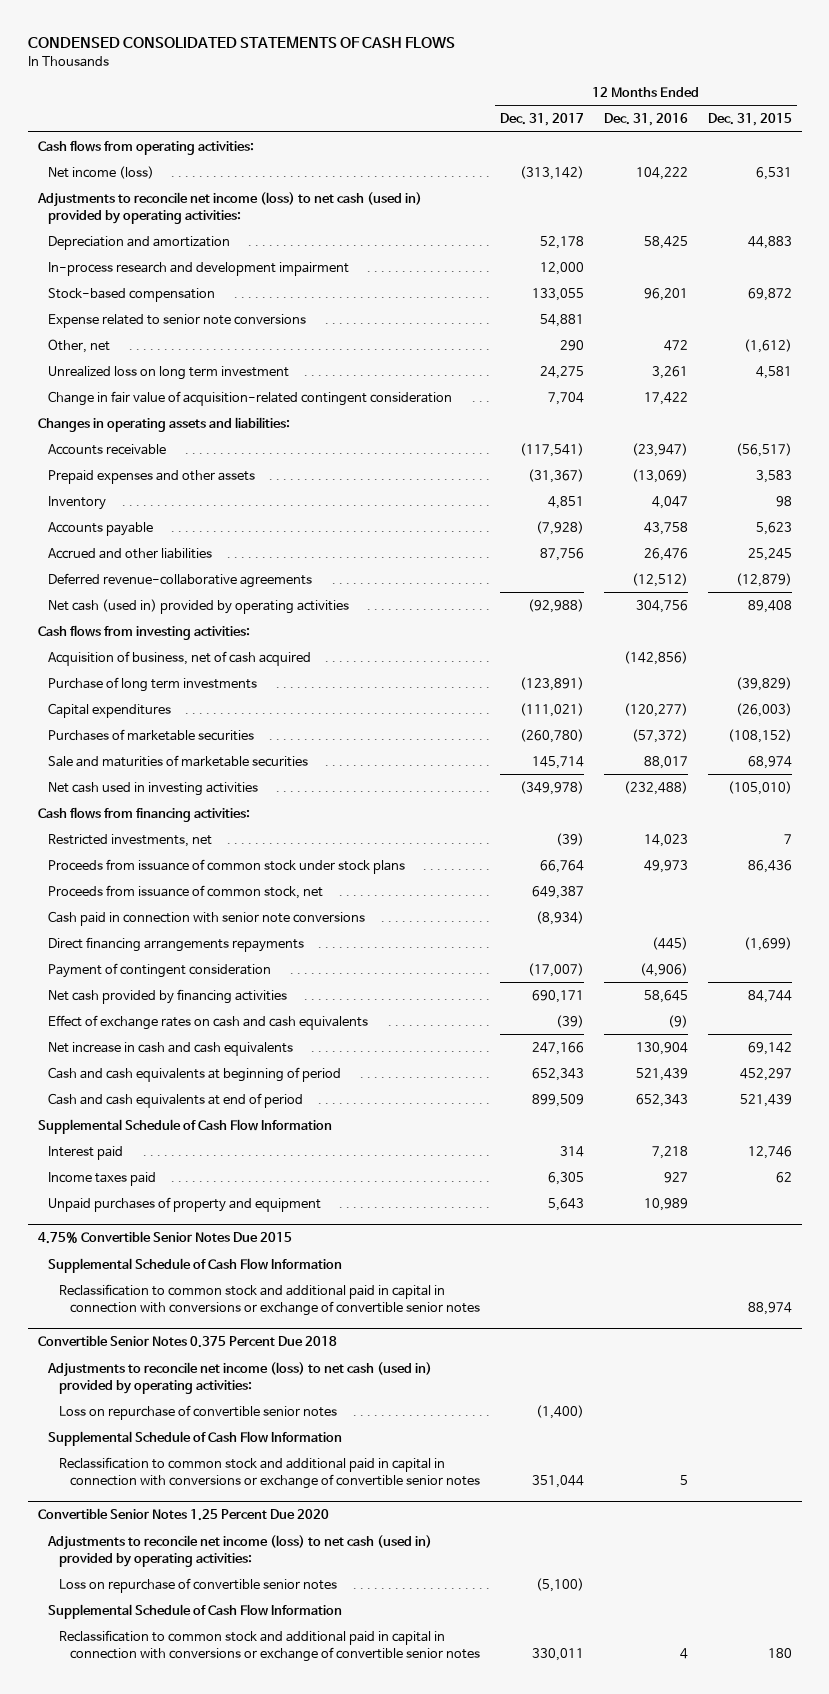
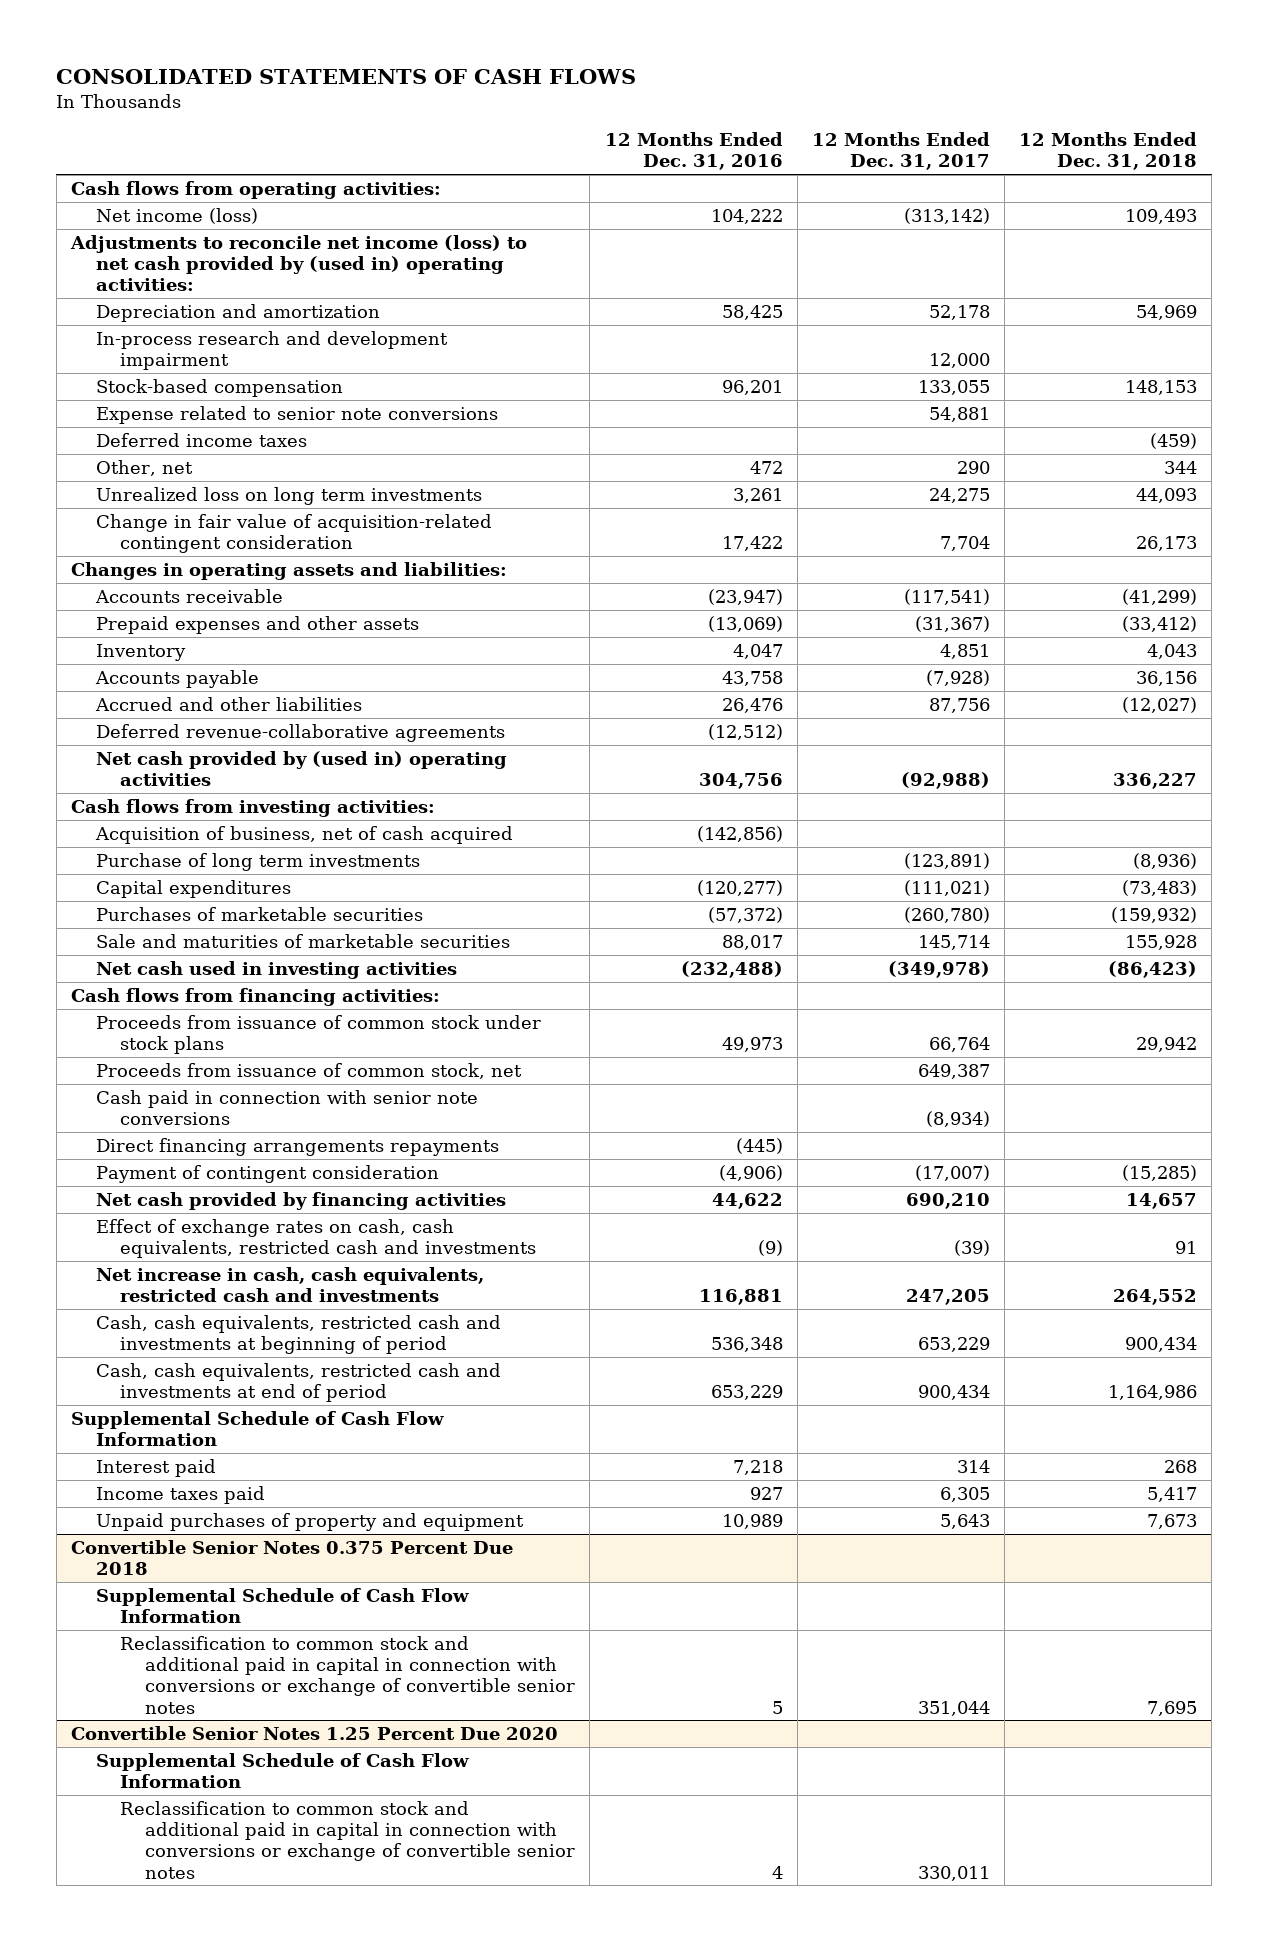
- CONDENSED CONSOLIDATED STATEMENTS OF CASH FLOWS
+ CONSOLIDATED STATEMENTS OF CASH FLOWS
- | 12 Months Ended Dec. 31, 2017 | 12 Months Ended Dec. 31, 2016 | 12 Months Ended Dec. 31, 2015
+ | 12 Months Ended Dec. 31, 2016 | 12 Months Ended Dec. 31, 2017 | 12 Months Ended Dec. 31, 2018
- Adjustments to reconcile net income (loss) to net cash (used in) provided by operating activities:
+ Adjustments to reconcile net income (loss) to net cash provided by (used in) operating activities:
+ Deferred income taxes | | | (459)
- Unrealized loss on long term investment | 24,275 | 3,261 | 4,581
+ Unrealized loss on long term investments | 3,261 | 24,275 | 44,093
- Net cash (used in) provided by operating activities | (92,988) | 304,756 | 89,408
+ Net cash provided by (used in) operating activities | 304,756 | (92,988) | 336,227
- Restricted investments, net | (39) | 14,023 | 7
- Net cash provided by financing activities | 690,171 | 58,645 | 84,744
- Effect of exchange rates on cash and cash equivalents | (39) | (9) |
- Net increase in cash and cash equivalents | 247,166 | 130,904 | 69,142
- Cash and cash equivalents at beginning of period | 652,343 | 521,439 | 452,297
- Cash and cash equivalents at end of period | 899,509 | 652,343 | 521,439
+ Net cash provided by financing activities | 44,622 | 690,210 | 14,657
+ Effect of exchange rates on cash, cash equivalents, restricted cash and investments | (9) | (39) | 91
+ Net increase in cash, cash equivalents, restricted cash and investments | 116,881 | 247,205 | 264,552
+ Cash, cash equivalents, restricted cash and investments at beginning of period | 536,348 | 653,229 | 900,434
+ Cash, cash equivalents, restricted cash and investments at end of period | 653,229 | 900,434 | 1,164,986
- 4.75% Convertible Senior Notes Due 2015
- Supplemental Schedule of Cash Flow Information
- Reclassification to common stock and additional paid in capital in connection with conversions or exchange of convertible senior notes | | | 88,974
@ Convertible Senior Notes 0.375 Percent Due 2018
- Adjustments to reconcile net income (loss) to net cash (used in) provided by operating activities:
- Loss on repurchase of convertible senior notes | (1,400) | |
@ Convertible Senior Notes 1.25 Percent Due 2020
- Adjustments to reconcile net income (loss) to net cash (used in) provided by operating activities:
- Loss on repurchase of convertible senior notes | (5,100) | |

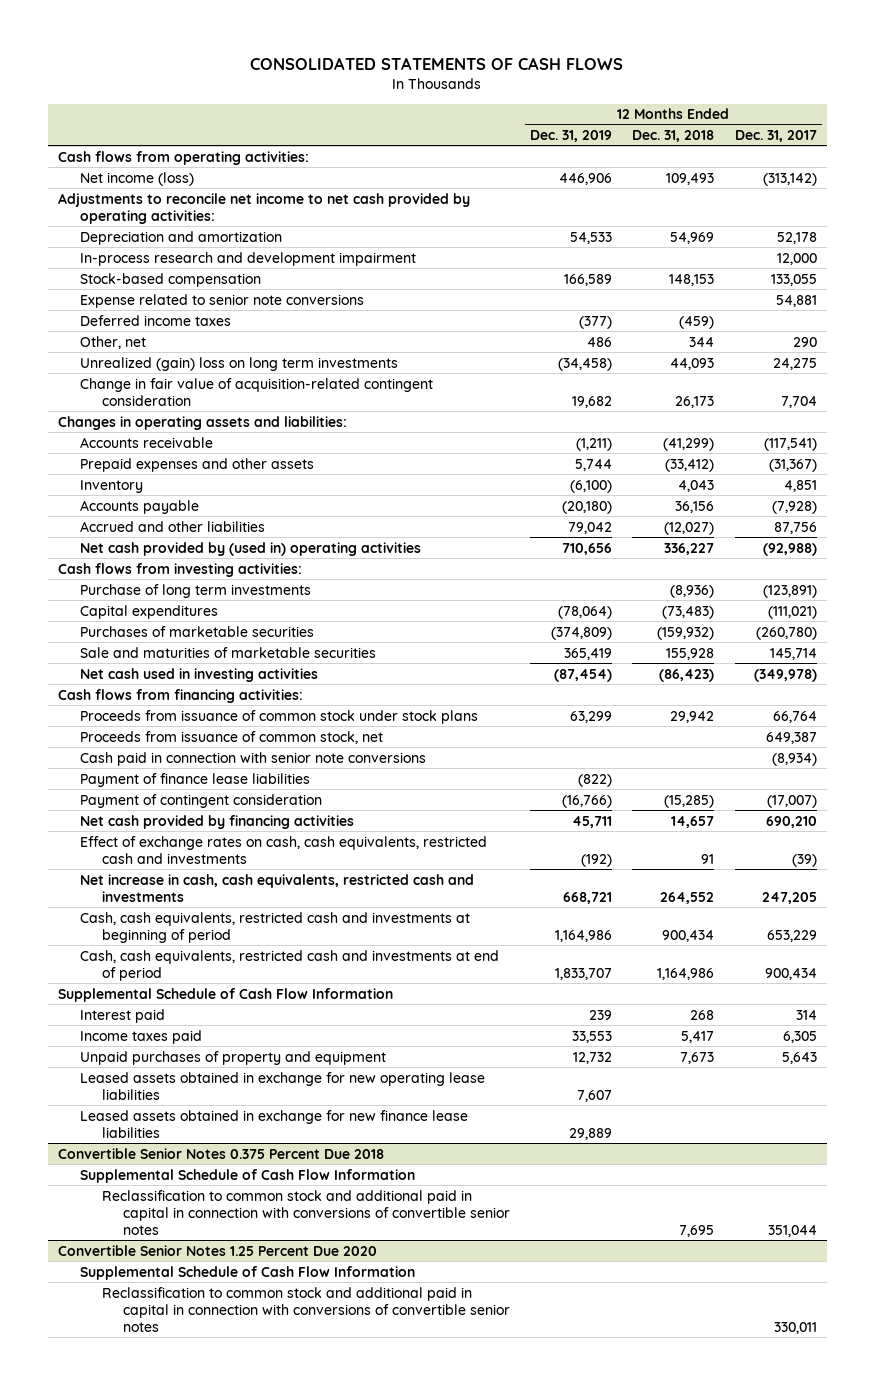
- | 12 Months Ended Dec. 31, 2016 | 12 Months Ended Dec. 31, 2017 | 12 Months Ended Dec. 31, 2018
+ | 12 Months Ended Dec. 31, 2019 | 12 Months Ended Dec. 31, 2018 | 12 Months Ended Dec. 31, 2017
- Adjustments to reconcile net income (loss) to net cash provided by (used in) operating activities:
+ Adjustments to reconcile net income to net cash provided by operating activities:
- Unrealized loss on long term investments | 3,261 | 24,275 | 44,093
+ Unrealized (gain) loss on long term investments | (34,458) | 44,093 | 24,275
- Deferred revenue-collaborative agreements | (12,512) | |
- Acquisition of business, net of cash acquired | (142,856) | |
- Direct financing arrangements repayments | (445) | |
+ Payment of finance lease liabilities | (822) | |
+ Leased assets obtained in exchange for new operating lease liabilities | 7,607 | |
+ Leased assets obtained in exchange for new finance lease liabilities | 29,889 | |
@ Convertible Senior Notes 0.375 Percent Due 2018
- Reclassification to common stock and additional paid in capital in connection with conversions or exchange of convertible senior notes | 5 | 351,044 | 7,695
+ Reclassification to common stock and additional paid in capital in connection with conversions of convertible senior notes | | 7,695 | 351,044
@ Convertible Senior Notes 1.25 Percent Due 2020
- Reclassification to common stock and additional paid in capital in connection with conversions or exchange of convertible senior notes | 4 | 330,011 |
+ Reclassification to common stock and additional paid in capital in connection with conversions of convertible senior notes | | | 330,011

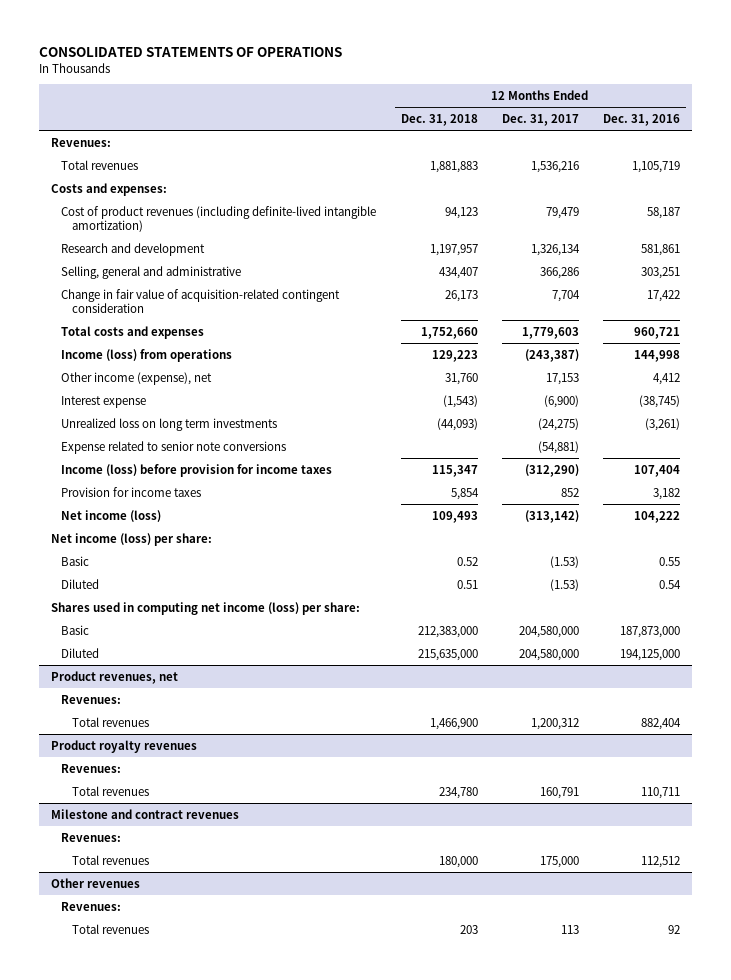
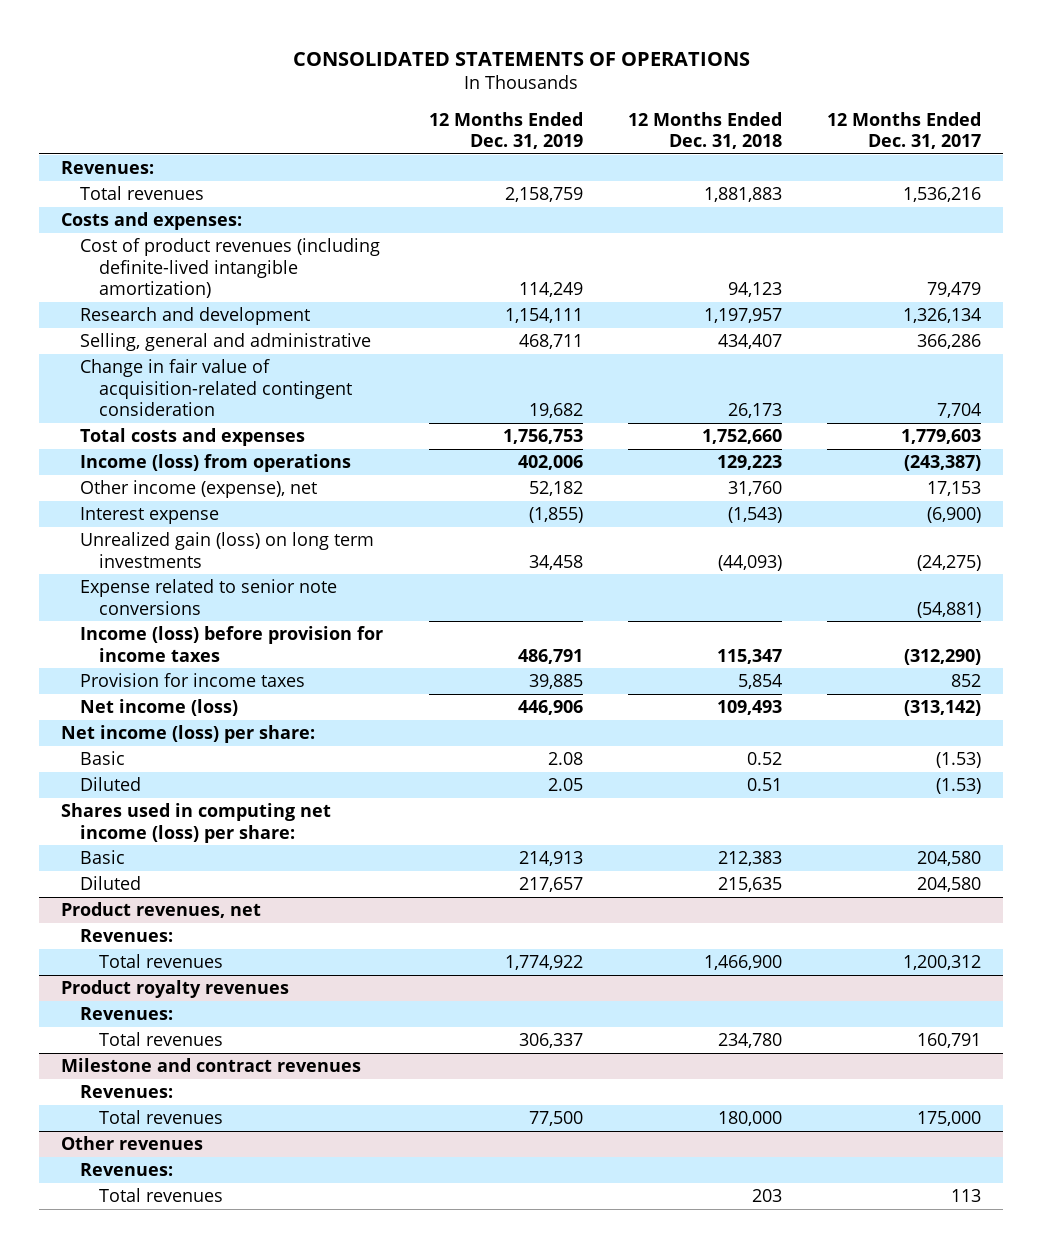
- | 12 Months Ended Dec. 31, 2018 | 12 Months Ended Dec. 31, 2017 | 12 Months Ended Dec. 31, 2016
+ | 12 Months Ended Dec. 31, 2019 | 12 Months Ended Dec. 31, 2018 | 12 Months Ended Dec. 31, 2017
- Unrealized loss on long term investments | (44,093) | (24,275) | (3,261)
+ Unrealized gain (loss) on long term investments | 34,458 | (44,093) | (24,275)
- Basic | 212,383,000 | 204,580,000 | 187,873,000
- Diluted | 215,635,000 | 204,580,000 | 194,125,000
+ Basic | 214,913 | 212,383 | 204,580
+ Diluted | 217,657 | 215,635 | 204,580

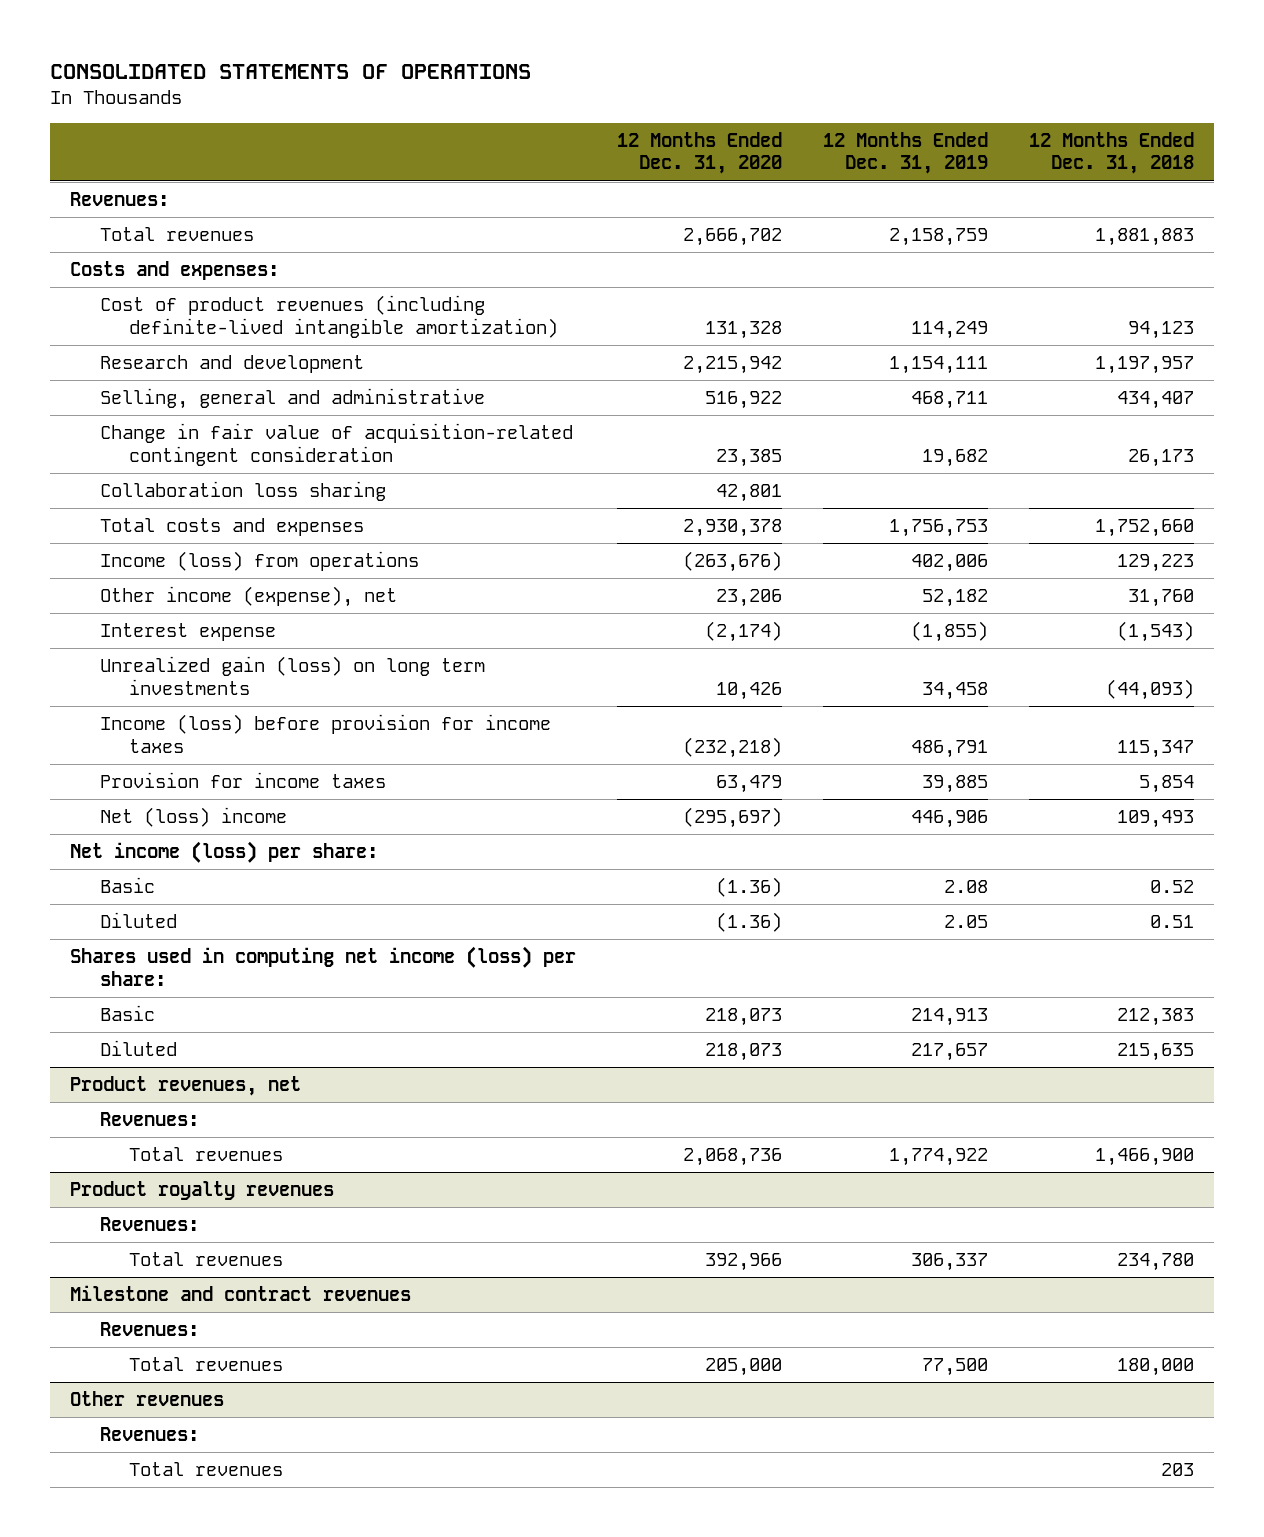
- | 12 Months Ended Dec. 31, 2019 | 12 Months Ended Dec. 31, 2018 | 12 Months Ended Dec. 31, 2017
+ | 12 Months Ended Dec. 31, 2020 | 12 Months Ended Dec. 31, 2019 | 12 Months Ended Dec. 31, 2018
+ Collaboration loss sharing | 42,801 | |
- Expense related to senior note conversions | | | (54,881)
- Net income (loss) | 446,906 | 109,493 | (313,142)
+ Net (loss) income | (295,697) | 446,906 | 109,493

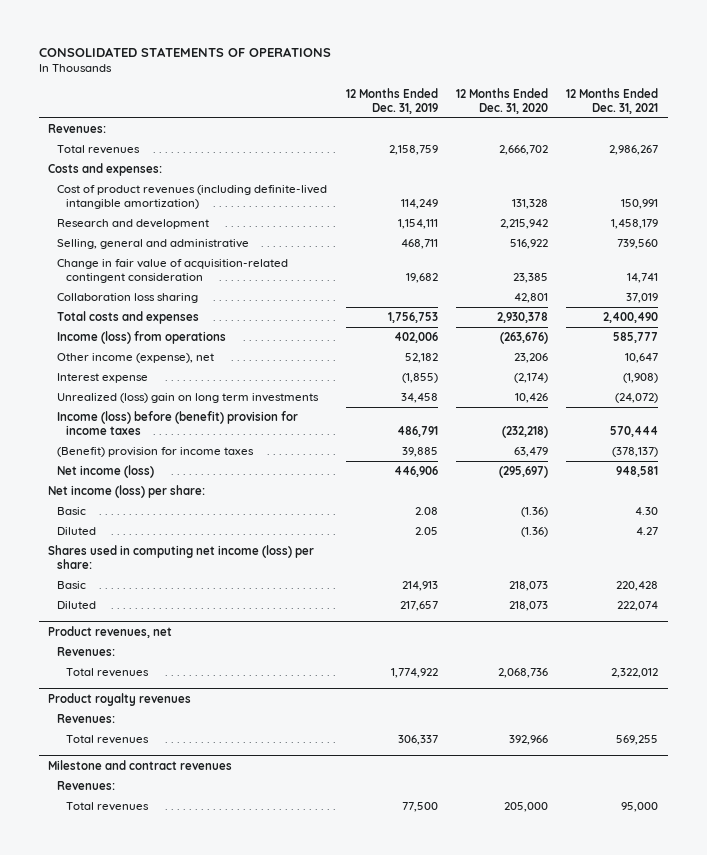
- | 12 Months Ended Dec. 31, 2020 | 12 Months Ended Dec. 31, 2019 | 12 Months Ended Dec. 31, 2018
+ | 12 Months Ended Dec. 31, 2019 | 12 Months Ended Dec. 31, 2020 | 12 Months Ended Dec. 31, 2021
- Unrealized gain (loss) on long term investments | 10,426 | 34,458 | (44,093)
- Income (loss) before provision for income taxes | (232,218) | 486,791 | 115,347
- Provision for income taxes | 63,479 | 39,885 | 5,854
- Net (loss) income | (295,697) | 446,906 | 109,493
+ Unrealized (loss) gain on long term investments | 34,458 | 10,426 | (24,072)
+ Income (loss) before (benefit) provision for income taxes | 486,791 | (232,218) | 570,444
+ (Benefit) provision for income taxes | 39,885 | 63,479 | (378,137)
+ Net income (loss) | 446,906 | (295,697) | 948,581
- Other revenues
- Revenues:
- Total revenues | | | 203

